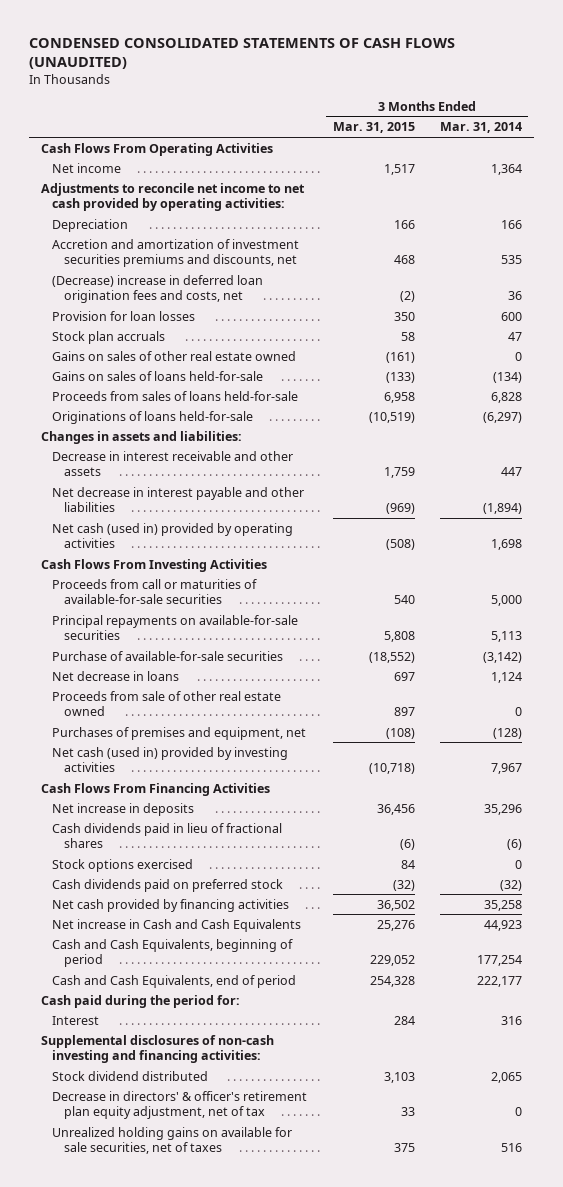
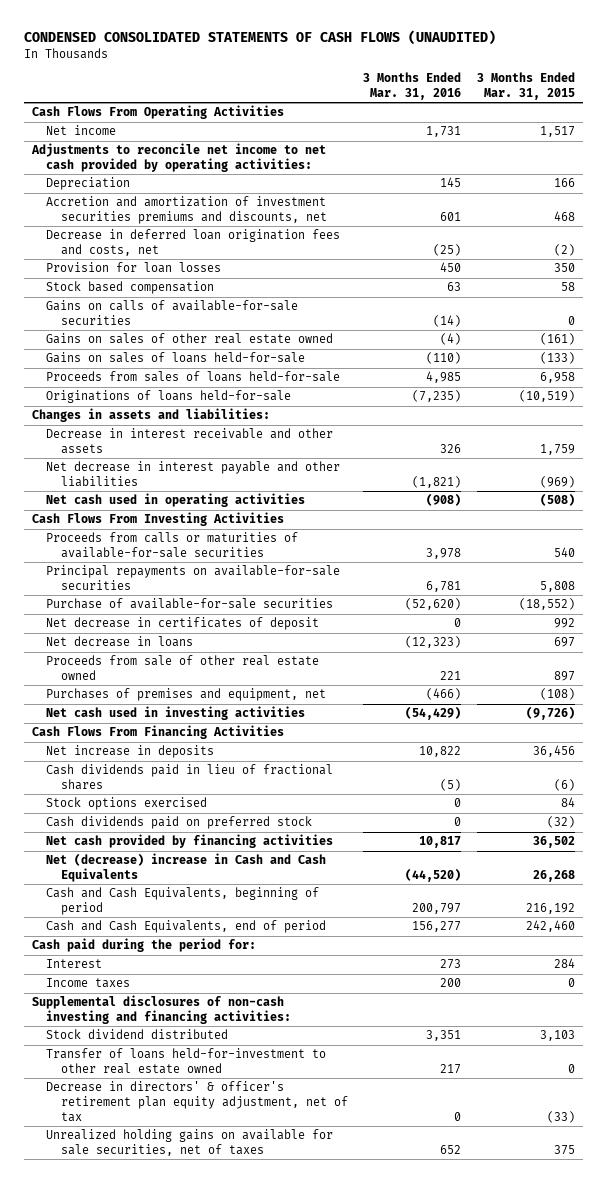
- | 3 Months Ended Mar. 31, 2015 | 3 Months Ended Mar. 31, 2014
+ | 3 Months Ended Mar. 31, 2016 | 3 Months Ended Mar. 31, 2015
- (Decrease) increase in deferred loan origination fees and costs, net | (2) | 36
+ Decrease in deferred loan origination fees and costs, net | (25) | (2)
- Stock plan accruals | 58 | 47
+ Stock based compensation | 63 | 58
+ Gains on calls of available-for-sale securities | (14) | 0
- Net cash (used in) provided by operating activities | (508) | 1,698
+ Net cash used in operating activities | (908) | (508)
- Proceeds from call or maturities of available-for-sale securities | 540 | 5,000
+ Proceeds from calls or maturities of available-for-sale securities | 3,978 | 540
+ Net decrease in certificates of deposit | 0 | 992
- Net cash (used in) provided by investing activities | (10,718) | 7,967
+ Net cash used in investing activities | (54,429) | (9,726)
- Net increase in Cash and Cash Equivalents | 25,276 | 44,923
- Cash and Cash Equivalents, beginning of period | 229,052 | 177,254
- Cash and Cash Equivalents, end of period | 254,328 | 222,177
+ Net (decrease) increase in Cash and Cash Equivalents | (44,520) | 26,268
+ Cash and Cash Equivalents, beginning of period | 200,797 | 216,192
+ Cash and Cash Equivalents, end of period | 156,277 | 242,460
+ Income taxes | 200 | 0
- Decrease in directors' & officer's retirement plan equity adjustment, net of tax | 33 | 0
+ Transfer of loans held-for-investment to other real estate owned | 217 | 0
+ Decrease in directors' & officer's retirement plan equity adjustment, net of tax | 0 | (33)

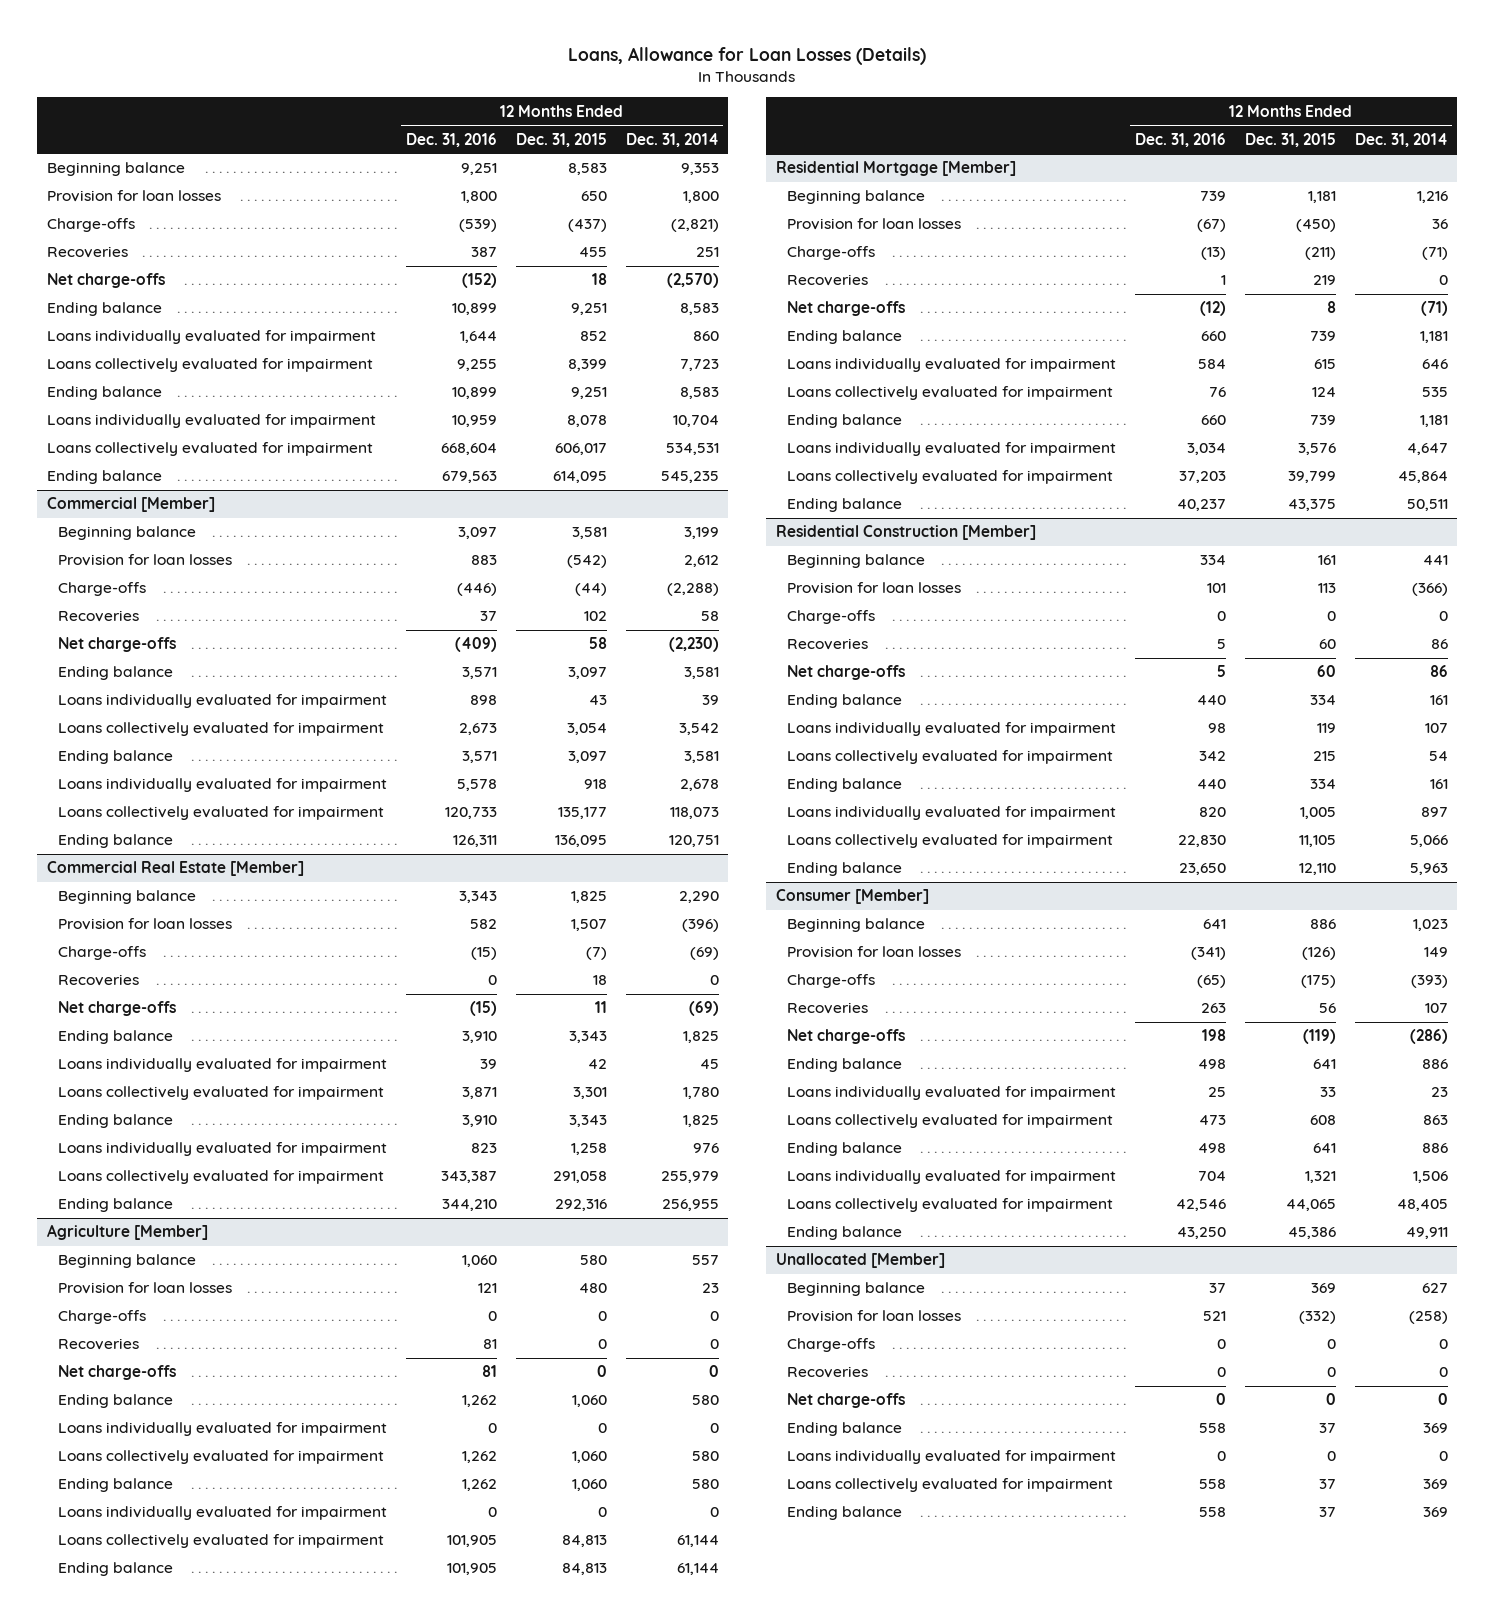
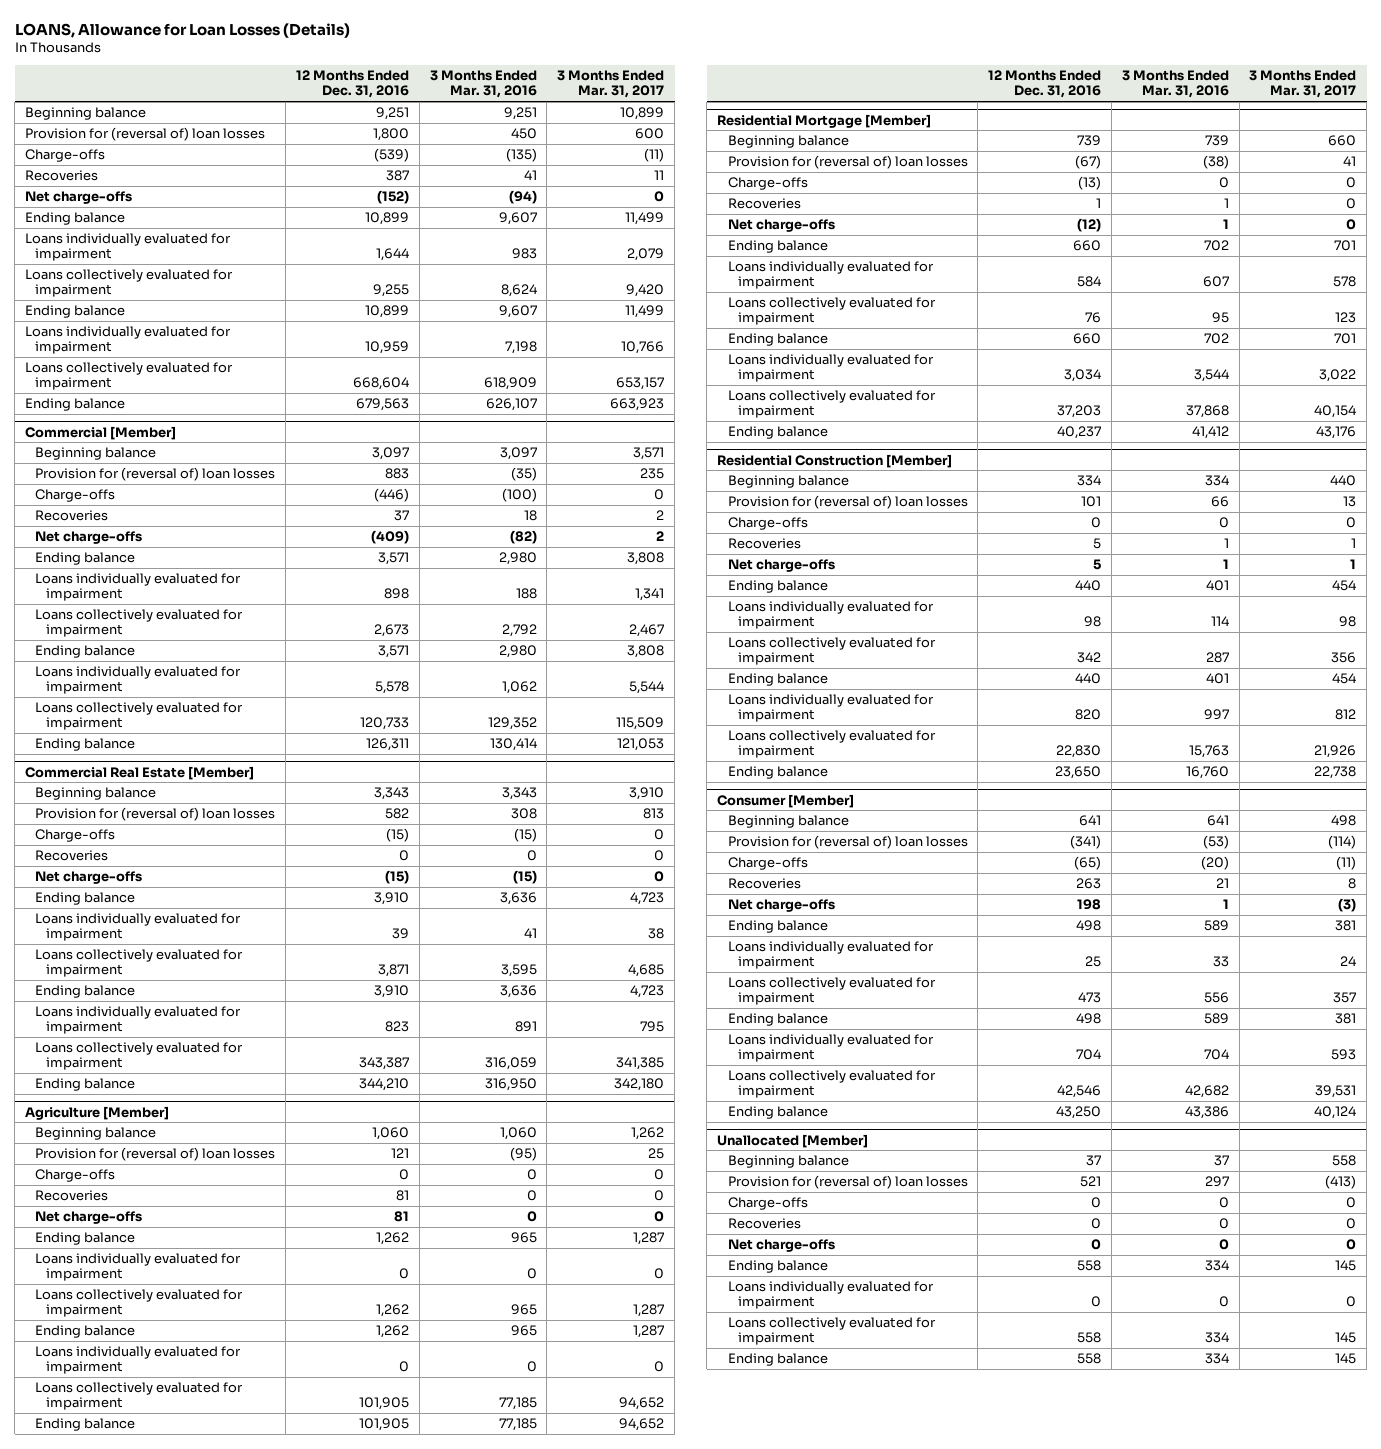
- Loans, Allowance for Loan Losses (Details)
+ LOANS, Allowance for Loan Losses (Details)
- | 12 Months Ended Dec. 31, 2016 | 12 Months Ended Dec. 31, 2015 | 12 Months Ended Dec. 31, 2014
+ | 12 Months Ended Dec. 31, 2016 | 3 Months Ended Mar. 31, 2016 | 3 Months Ended Mar. 31, 2017
- Provision for loan losses | 1,800 | 650 | 1,800
+ Provision for (reversal of) loan losses | 1,800 | 450 | 600
@ Commercial [Member]
- Provision for loan losses | 883 | (542) | 2,612
+ Provision for (reversal of) loan losses | 883 | (35) | 235
@ Commercial Real Estate [Member]
- Provision for loan losses | 582 | 1,507 | (396)
+ Provision for (reversal of) loan losses | 582 | 308 | 813
@ Agriculture [Member]
- Provision for loan losses | 121 | 480 | 23
+ Provision for (reversal of) loan losses | 121 | (95) | 25
@ Residential Mortgage [Member]
- Provision for loan losses | (67) | (450) | 36
+ Provision for (reversal of) loan losses | (67) | (38) | 41
@ Residential Construction [Member]
- Provision for loan losses | 101 | 113 | (366)
+ Provision for (reversal of) loan losses | 101 | 66 | 13
@ Consumer [Member]
- Provision for loan losses | (341) | (126) | 149
+ Provision for (reversal of) loan losses | (341) | (53) | (114)
@ Unallocated [Member]
- Provision for loan losses | 521 | (332) | (258)
+ Provision for (reversal of) loan losses | 521 | 297 | (413)

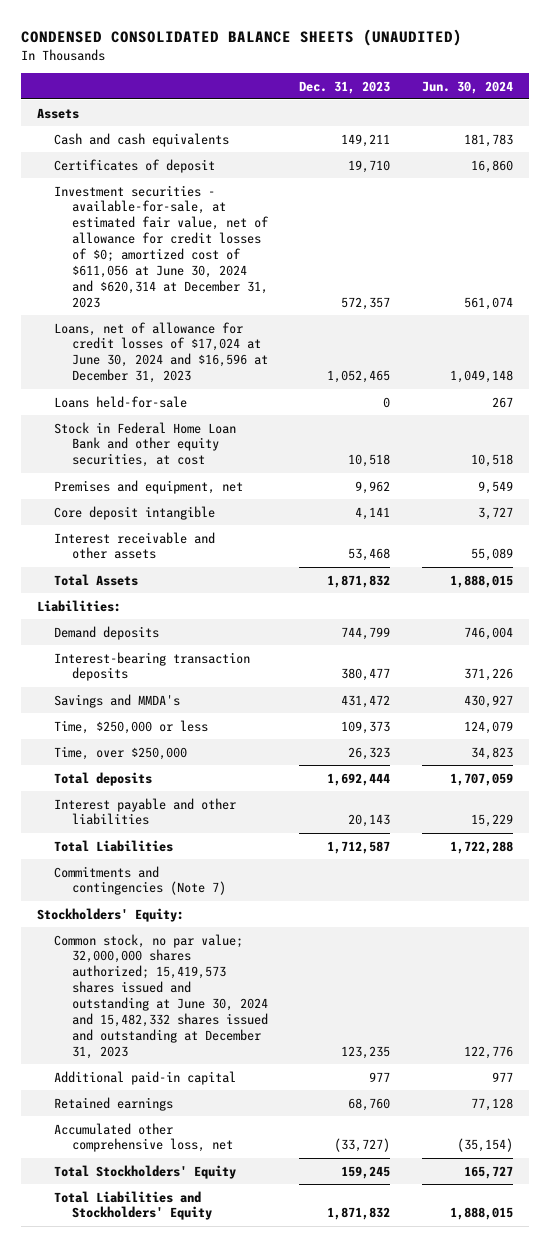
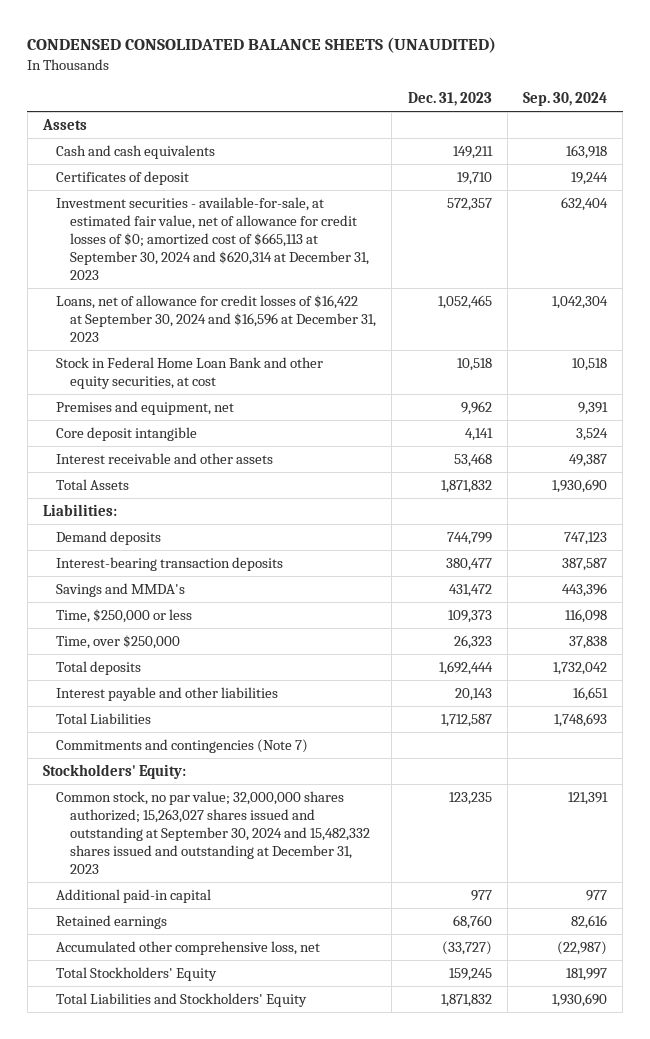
- | Dec. 31, 2023 | Jun. 30, 2024
+ | Dec. 31, 2023 | Sep. 30, 2024
- Investment securities - available-for-sale, at estimated fair value, net of allowance for credit losses of $0; amortized cost of $611,056 at June 30, 2024 and $620,314 at December 31, 2023 | 572,357 | 561,074
- Loans, net of allowance for credit losses of $17,024 at June 30, 2024 and $16,596 at December 31, 2023 | 1,052,465 | 1,049,148
- Loans held-for-sale | 0 | 267
+ Investment securities - available-for-sale, at estimated fair value, net of allowance for credit losses of $0; amortized cost of $665,113 at September 30, 2024 and $620,314 at December 31, 2023 | 572,357 | 632,404
+ Loans, net of allowance for credit losses of $16,422 at September 30, 2024 and $16,596 at December 31, 2023 | 1,052,465 | 1,042,304
- Common stock, no par value; 32,000,000 shares authorized; 15,419,573 shares issued and outstanding at June 30, 2024 and 15,482,332 shares issued and outstanding at December 31, 2023 | 123,235 | 122,776
+ Common stock, no par value; 32,000,000 shares authorized; 15,263,027 shares issued and outstanding at September 30, 2024 and 15,482,332 shares issued and outstanding at December 31, 2023 | 123,235 | 121,391

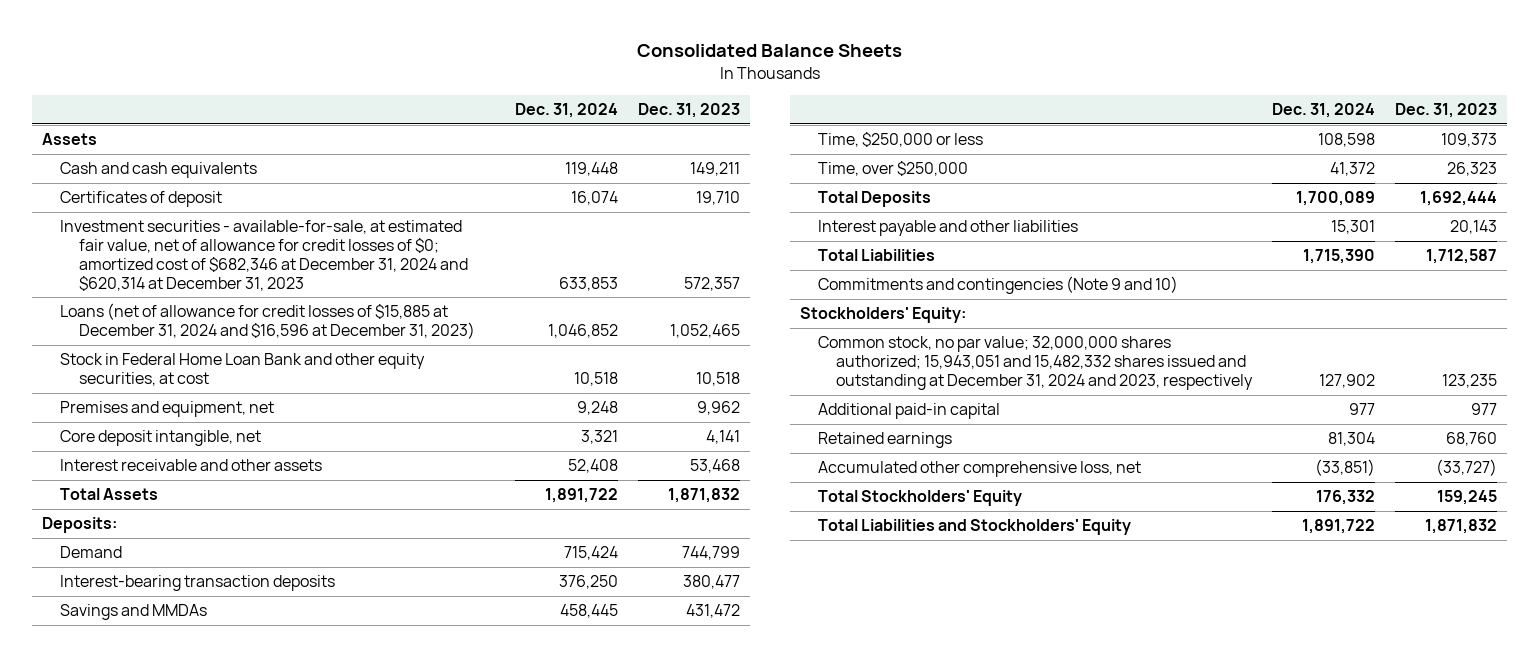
- CONDENSED CONSOLIDATED BALANCE SHEETS (UNAUDITED)
+ Consolidated Balance Sheets
- | Dec. 31, 2023 | Sep. 30, 2024
+ | Dec. 31, 2024 | Dec. 31, 2023
- Investment securities - available-for-sale, at estimated fair value, net of allowance for credit losses of $0; amortized cost of $665,113 at September 30, 2024 and $620,314 at December 31, 2023 | 572,357 | 632,404
- Loans, net of allowance for credit losses of $16,422 at September 30, 2024 and $16,596 at December 31, 2023 | 1,052,465 | 1,042,304
+ Investment securities - available-for-sale, at estimated fair value, net of allowance for credit losses of $0; amortized cost of $682,346 at December 31, 2024 and $620,314 at December 31, 2023 | 633,853 | 572,357
+ Loans (net of allowance for credit losses of $15,885 at December 31, 2024 and $16,596 at December 31, 2023) | 1,046,852 | 1,052,465
- Core deposit intangible | 4,141 | 3,524
+ Core deposit intangible, net | 3,321 | 4,141
- Liabilities:
- Demand deposits | 744,799 | 747,123
+ Deposits:
+ Demand | 715,424 | 744,799
- Savings and MMDA's | 431,472 | 443,396
+ Savings and MMDAs | 458,445 | 431,472
- Total deposits | 1,692,444 | 1,732,042
+ Total Deposits | 1,700,089 | 1,692,444
- Commitments and contingencies (Note 7)
+ Commitments and contingencies (Note 9 and 10)
- Common stock, no par value; 32,000,000 shares authorized; 15,263,027 shares issued and outstanding at September 30, 2024 and 15,482,332 shares issued and outstanding at December 31, 2023 | 123,235 | 121,391
+ Common stock, no par value; 32,000,000 shares authorized; 15,943,051 and 15,482,332 shares issued and outstanding at December 31, 2024 and 2023, respectively | 127,902 | 123,235

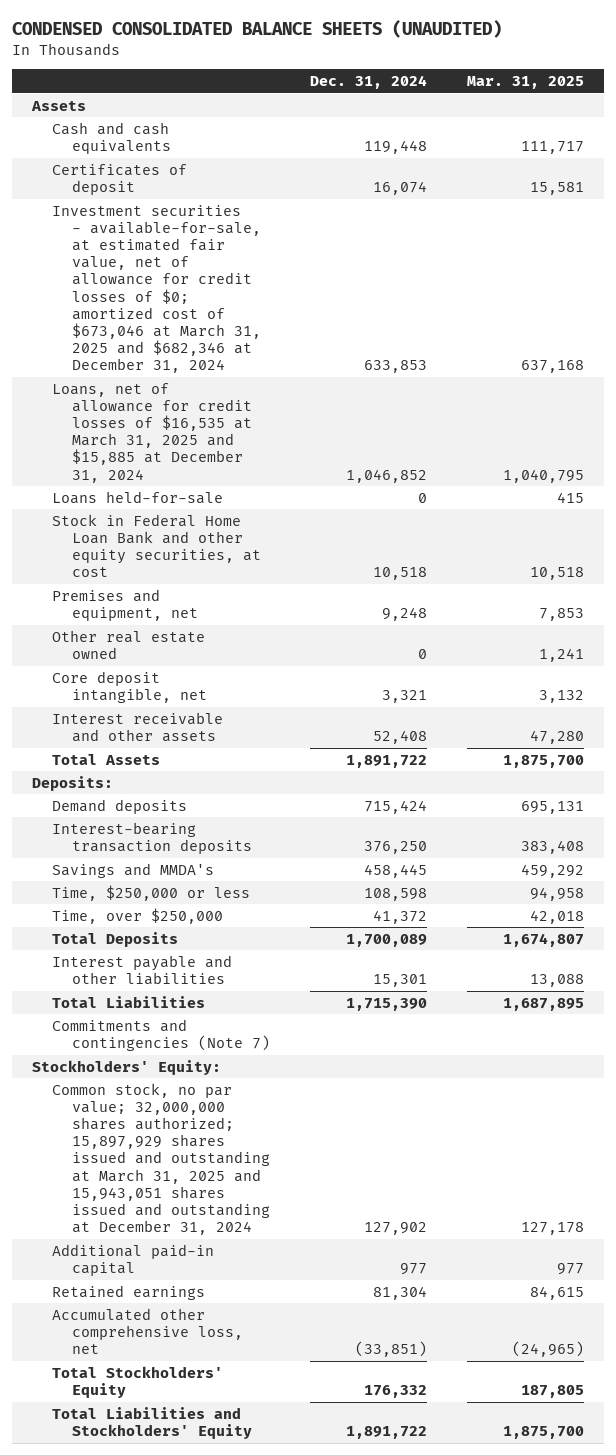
- Consolidated Balance Sheets
+ CONDENSED CONSOLIDATED BALANCE SHEETS (UNAUDITED)
- | Dec. 31, 2024 | Dec. 31, 2023
+ | Dec. 31, 2024 | Mar. 31, 2025
- Investment securities - available-for-sale, at estimated fair value, net of allowance for credit losses of $0; amortized cost of $682,346 at December 31, 2024 and $620,314 at December 31, 2023 | 633,853 | 572,357
- Loans (net of allowance for credit losses of $15,885 at December 31, 2024 and $16,596 at December 31, 2023) | 1,046,852 | 1,052,465
+ Investment securities - available-for-sale, at estimated fair value, net of allowance for credit losses of $0; amortized cost of $673,046 at March 31, 2025 and $682,346 at December 31, 2024 | 633,853 | 637,168
+ Loans, net of allowance for credit losses of $16,535 at March 31, 2025 and $15,885 at December 31, 2024 | 1,046,852 | 1,040,795
+ Loans held-for-sale | 0 | 415
+ Other real estate owned | 0 | 1,241
- Demand | 715,424 | 744,799
+ Demand deposits | 715,424 | 695,131
- Savings and MMDAs | 458,445 | 431,472
+ Savings and MMDA's | 458,445 | 459,292
- Commitments and contingencies (Note 9 and 10)
+ Commitments and contingencies (Note 7)
- Common stock, no par value; 32,000,000 shares authorized; 15,943,051 and 15,482,332 shares issued and outstanding at December 31, 2024 and 2023, respectively | 127,902 | 123,235
+ Common stock, no par value; 32,000,000 shares authorized; 15,897,929 shares issued and outstanding at March 31, 2025 and 15,943,051 shares issued and outstanding at December 31, 2024 | 127,902 | 127,178

